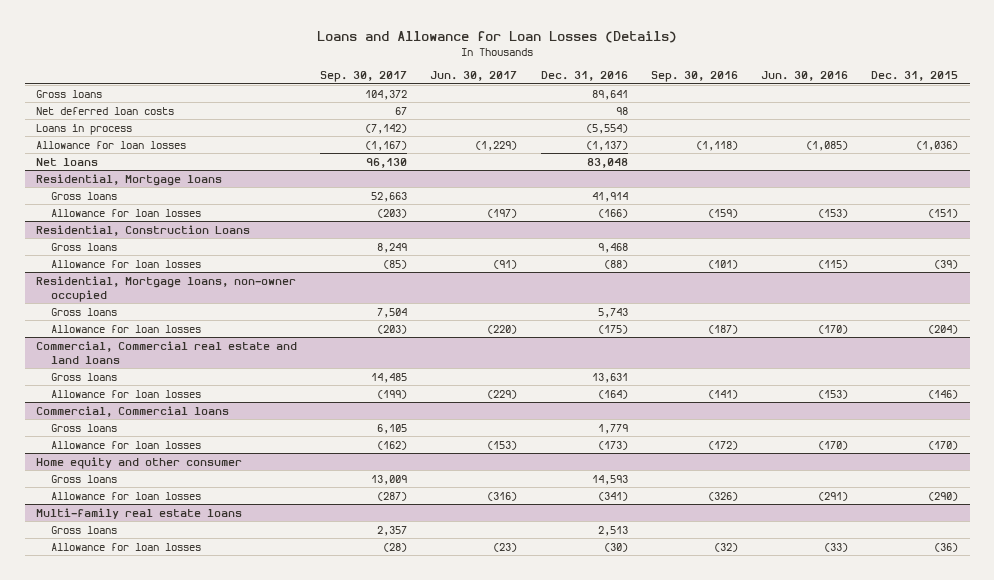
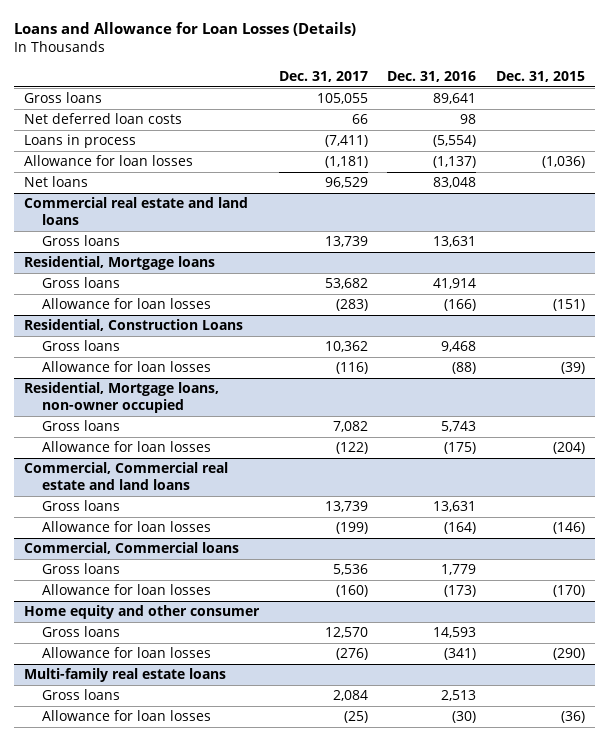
- | Sep. 30, 2017 | Jun. 30, 2017 | Dec. 31, 2016 | Sep. 30, 2016 | Jun. 30, 2016 | Dec. 31, 2015
+ | Dec. 31, 2017 | Dec. 31, 2016 | Dec. 31, 2015
+ Commercial real estate and land loans
+ Gross loans | 13,739 | 13,631 |

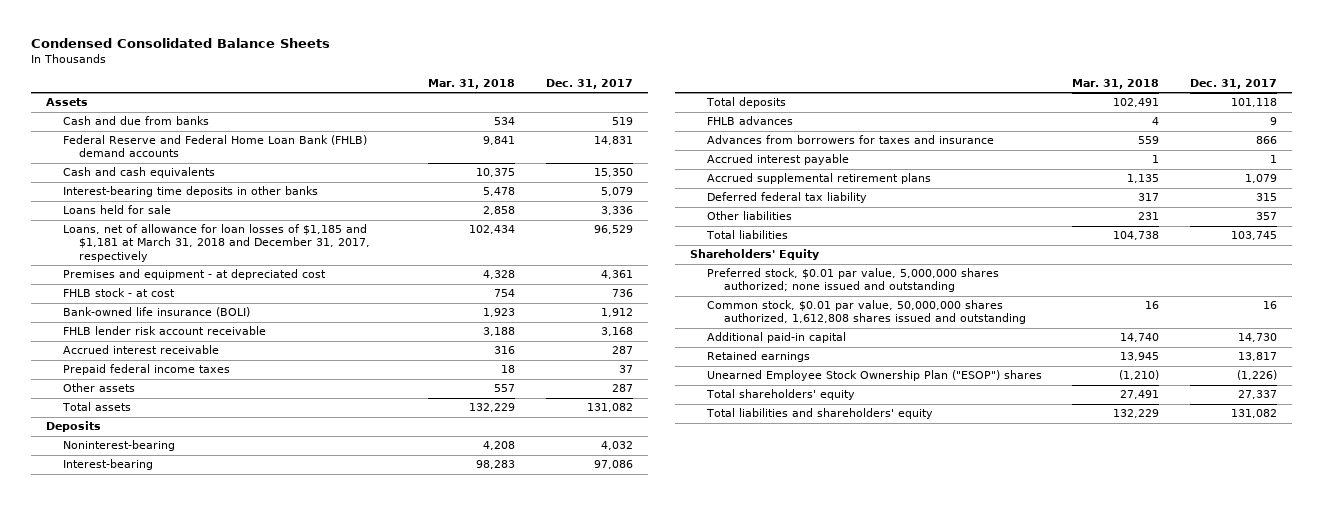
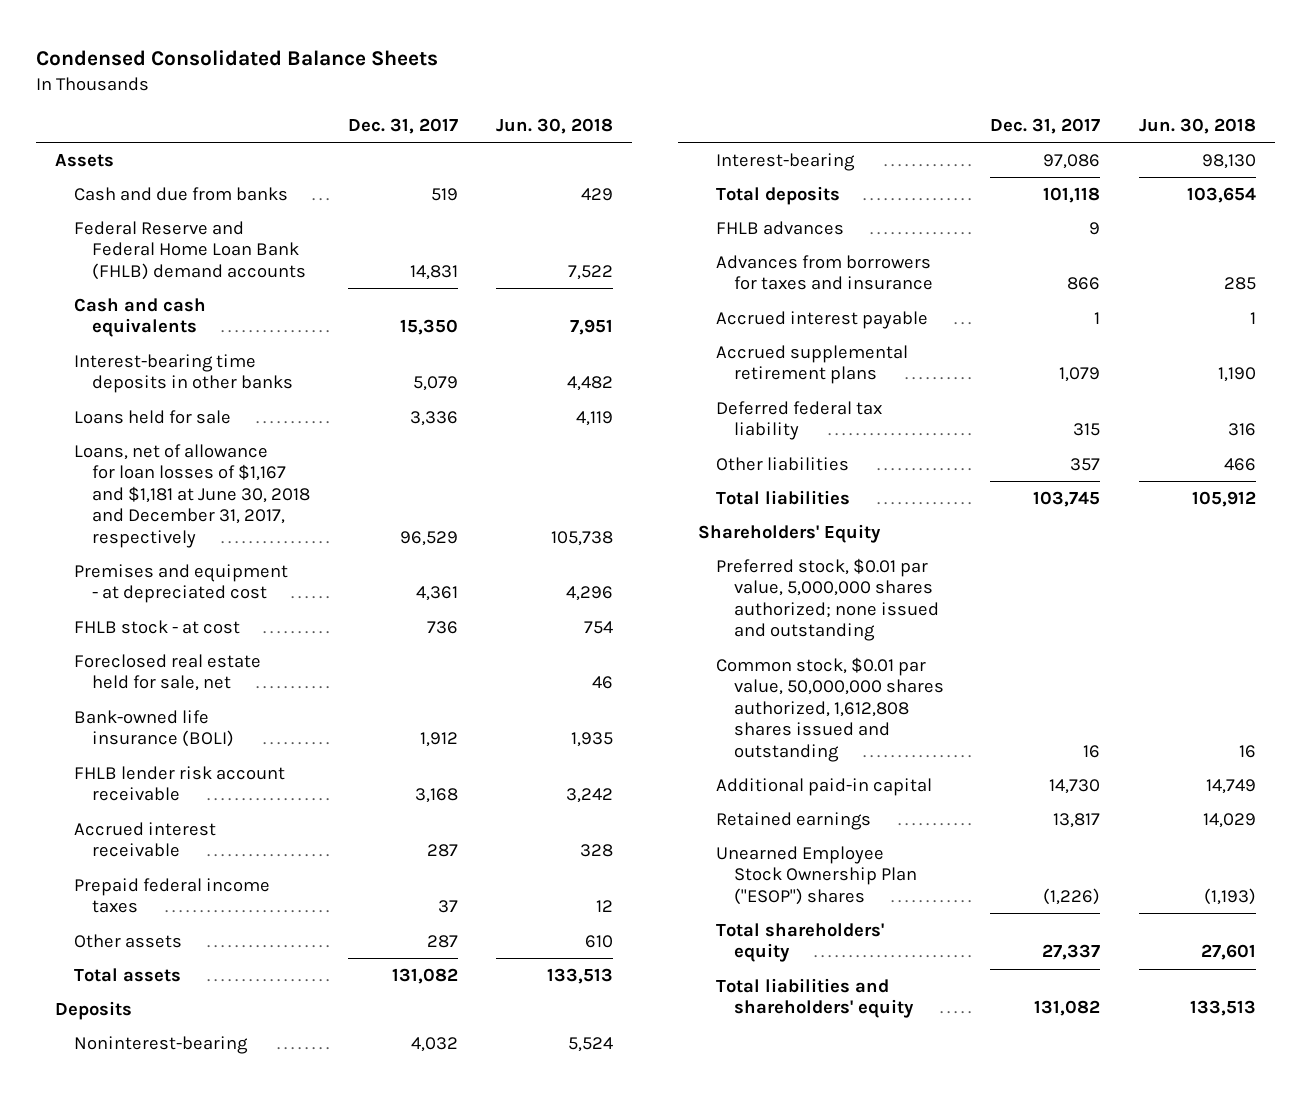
- | Mar. 31, 2018 | Dec. 31, 2017
+ | Dec. 31, 2017 | Jun. 30, 2018
- Loans, net of allowance for loan losses of $1,185 and $1,181 at March 31, 2018 and December 31, 2017, respectively | 102,434 | 96,529
+ Loans, net of allowance for loan losses of $1,167 and $1,181 at June 30, 2018 and December 31, 2017, respectively | 96,529 | 105,738
+ Foreclosed real estate held for sale, net | | 46

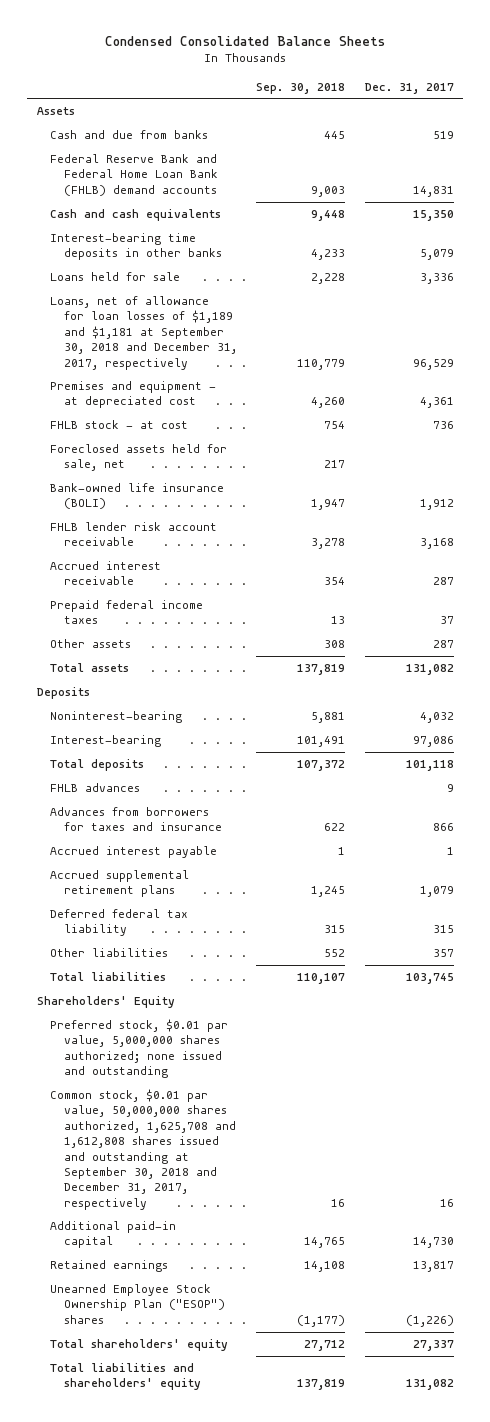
- | Dec. 31, 2017 | Jun. 30, 2018
+ | Sep. 30, 2018 | Dec. 31, 2017
- Federal Reserve and Federal Home Loan Bank (FHLB) demand accounts | 14,831 | 7,522
+ Federal Reserve Bank and Federal Home Loan Bank (FHLB) demand accounts | 9,003 | 14,831
- Loans, net of allowance for loan losses of $1,167 and $1,181 at June 30, 2018 and December 31, 2017, respectively | 96,529 | 105,738
+ Loans, net of allowance for loan losses of $1,189 and $1,181 at September 30, 2018 and December 31, 2017, respectively | 110,779 | 96,529
- Foreclosed real estate held for sale, net | | 46
+ Foreclosed assets held for sale, net | 217 |
- Common stock, $0.01 par value, 50,000,000 shares authorized, 1,612,808 shares issued and outstanding | 16 | 16
+ Common stock, $0.01 par value, 50,000,000 shares authorized, 1,625,708 and 1,612,808 shares issued and outstanding at September 30, 2018 and December 31, 2017, respectively | 16 | 16

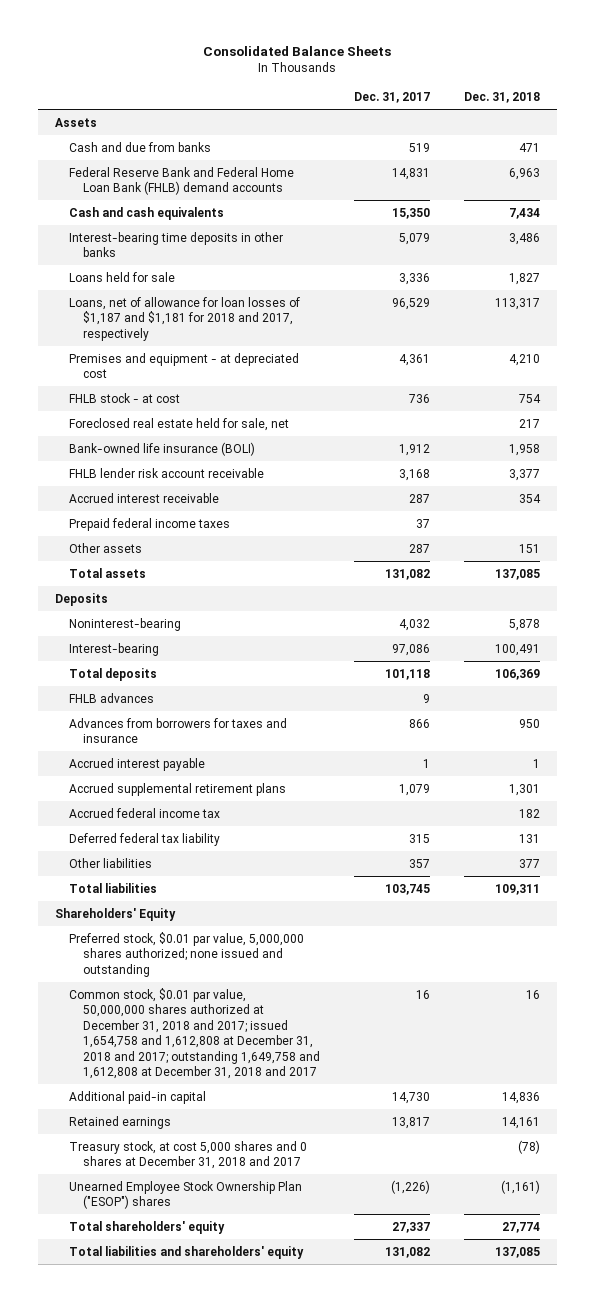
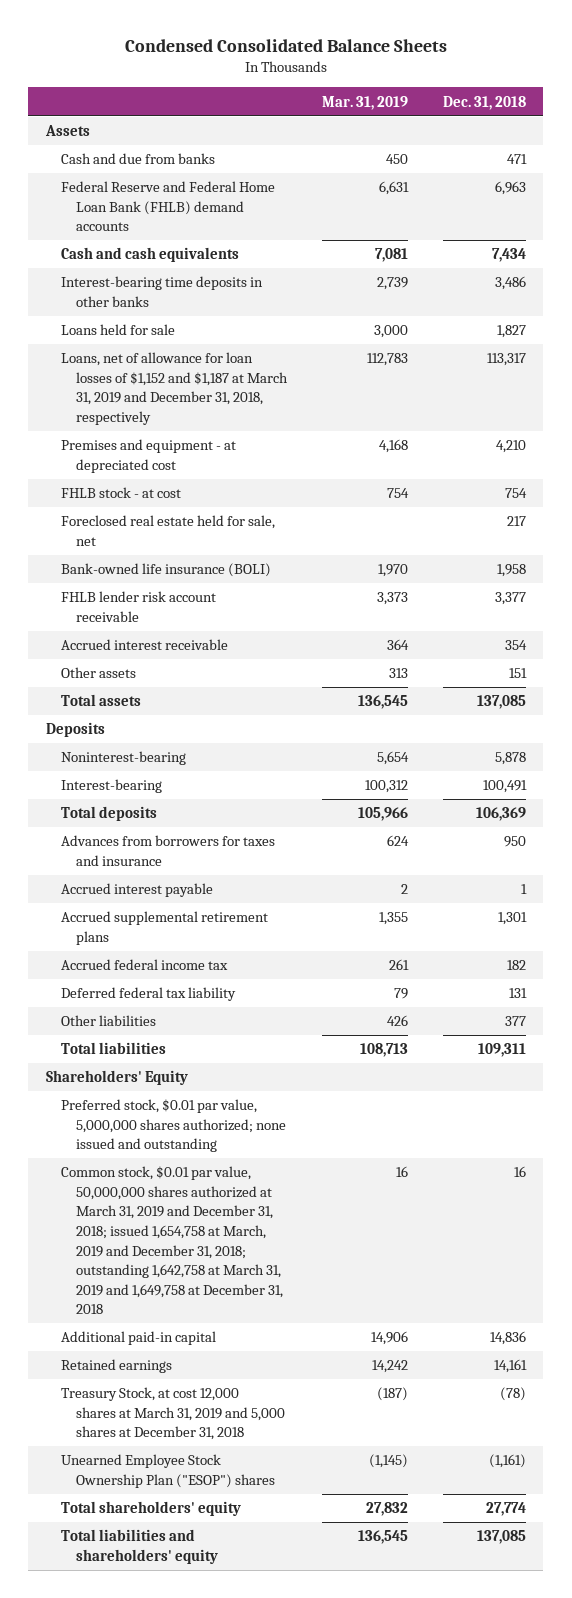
- Consolidated Balance Sheets
+ Condensed Consolidated Balance Sheets
- | Dec. 31, 2017 | Dec. 31, 2018
+ | Mar. 31, 2019 | Dec. 31, 2018
- Federal Reserve Bank and Federal Home Loan Bank (FHLB) demand accounts | 14,831 | 6,963
+ Federal Reserve and Federal Home Loan Bank (FHLB) demand accounts | 6,631 | 6,963
- Loans, net of allowance for loan losses of $1,187 and $1,181 for 2018 and 2017, respectively | 96,529 | 113,317
+ Loans, net of allowance for loan losses of $1,152 and $1,187 at March 31, 2019 and December 31, 2018, respectively | 112,783 | 113,317
- Prepaid federal income taxes | 37 |
- FHLB advances | 9 |
- Common stock, $0.01 par value, 50,000,000 shares authorized at December 31, 2018 and 2017; issued 1,654,758 and 1,612,808 at December 31, 2018 and 2017; outstanding 1,649,758 and 1,612,808 at December 31, 2018 and 2017 | 16 | 16
+ Common stock, $0.01 par value, 50,000,000 shares authorized at March 31, 2019 and December 31, 2018; issued 1,654,758 at March, 2019 and December 31, 2018; outstanding 1,642,758 at March 31, 2019 and 1,649,758 at December 31, 2018 | 16 | 16
- Treasury stock, at cost 5,000 shares and 0 shares at December 31, 2018 and 2017 | | (78)
+ Treasury Stock, at cost 12,000 shares at March 31, 2019 and 5,000 shares at December 31, 2018 | (187) | (78)

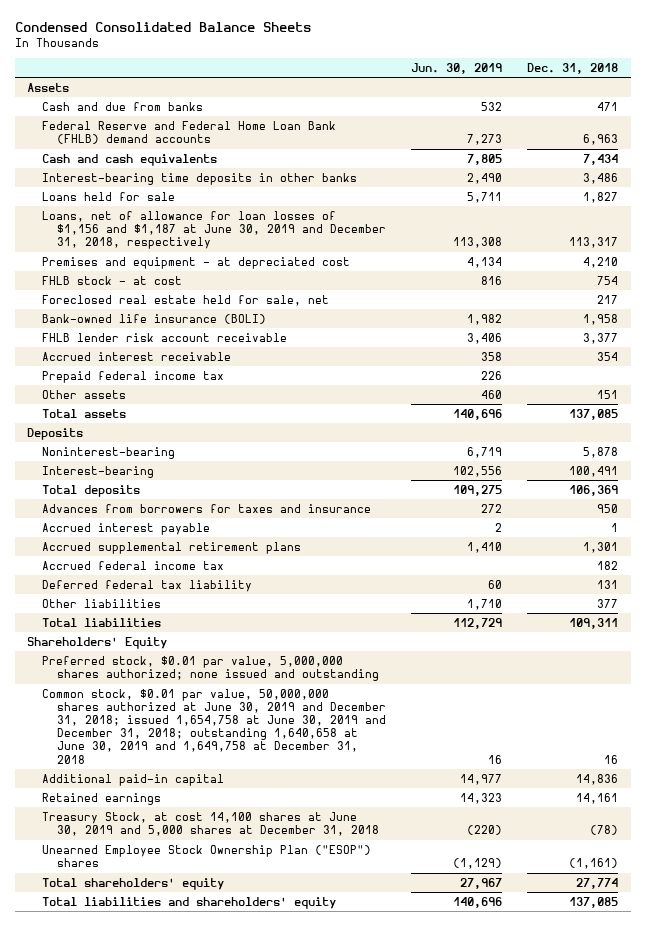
- | Mar. 31, 2019 | Dec. 31, 2018
+ | Jun. 30, 2019 | Dec. 31, 2018
- Loans, net of allowance for loan losses of $1,152 and $1,187 at March 31, 2019 and December 31, 2018, respectively | 112,783 | 113,317
+ Loans, net of allowance for loan losses of $1,156 and $1,187 at June 30, 2019 and December 31, 2018, respectively | 113,308 | 113,317
+ Prepaid federal income tax | 226 |
- Common stock, $0.01 par value, 50,000,000 shares authorized at March 31, 2019 and December 31, 2018; issued 1,654,758 at March, 2019 and December 31, 2018; outstanding 1,642,758 at March 31, 2019 and 1,649,758 at December 31, 2018 | 16 | 16
+ Common stock, $0.01 par value, 50,000,000 shares authorized at June 30, 2019 and December 31, 2018; issued 1,654,758 at June 30, 2019 and December 31, 2018; outstanding 1,640,658 at June 30, 2019 and 1,649,758 at December 31, 2018 | 16 | 16
- Treasury Stock, at cost 12,000 shares at March 31, 2019 and 5,000 shares at December 31, 2018 | (187) | (78)
+ Treasury Stock, at cost 14,100 shares at June 30, 2019 and 5,000 shares at December 31, 2018 | (220) | (78)

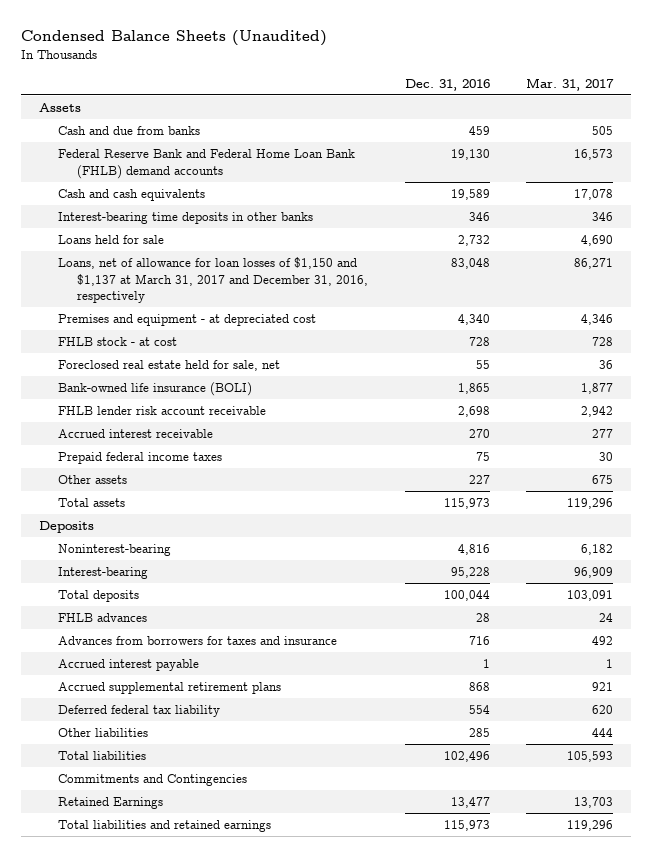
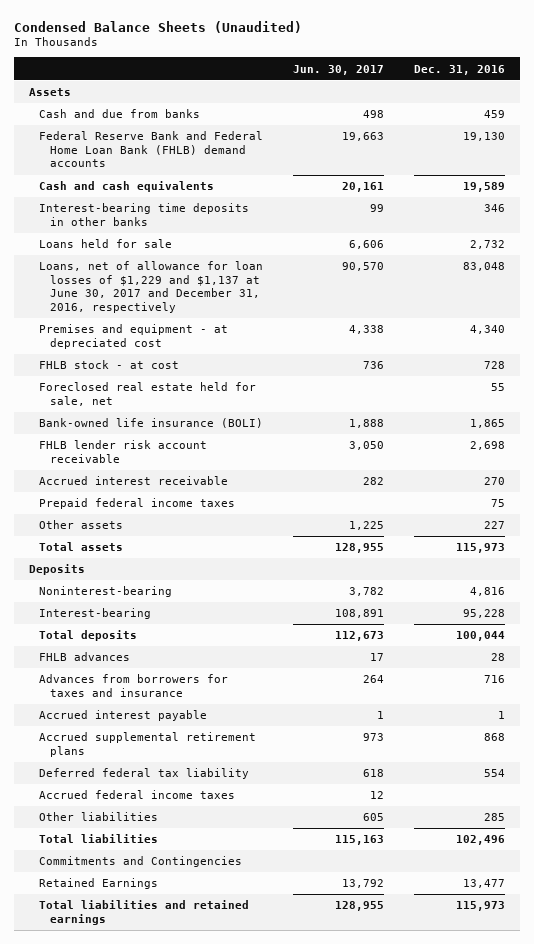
- | Dec. 31, 2016 | Mar. 31, 2017
+ | Jun. 30, 2017 | Dec. 31, 2016
- Loans, net of allowance for loan losses of $1,150 and $1,137 at March 31, 2017 and December 31, 2016, respectively | 83,048 | 86,271
+ Loans, net of allowance for loan losses of $1,229 and $1,137 at June 30, 2017 and December 31, 2016, respectively | 90,570 | 83,048
+ Accrued federal income taxes | 12 |

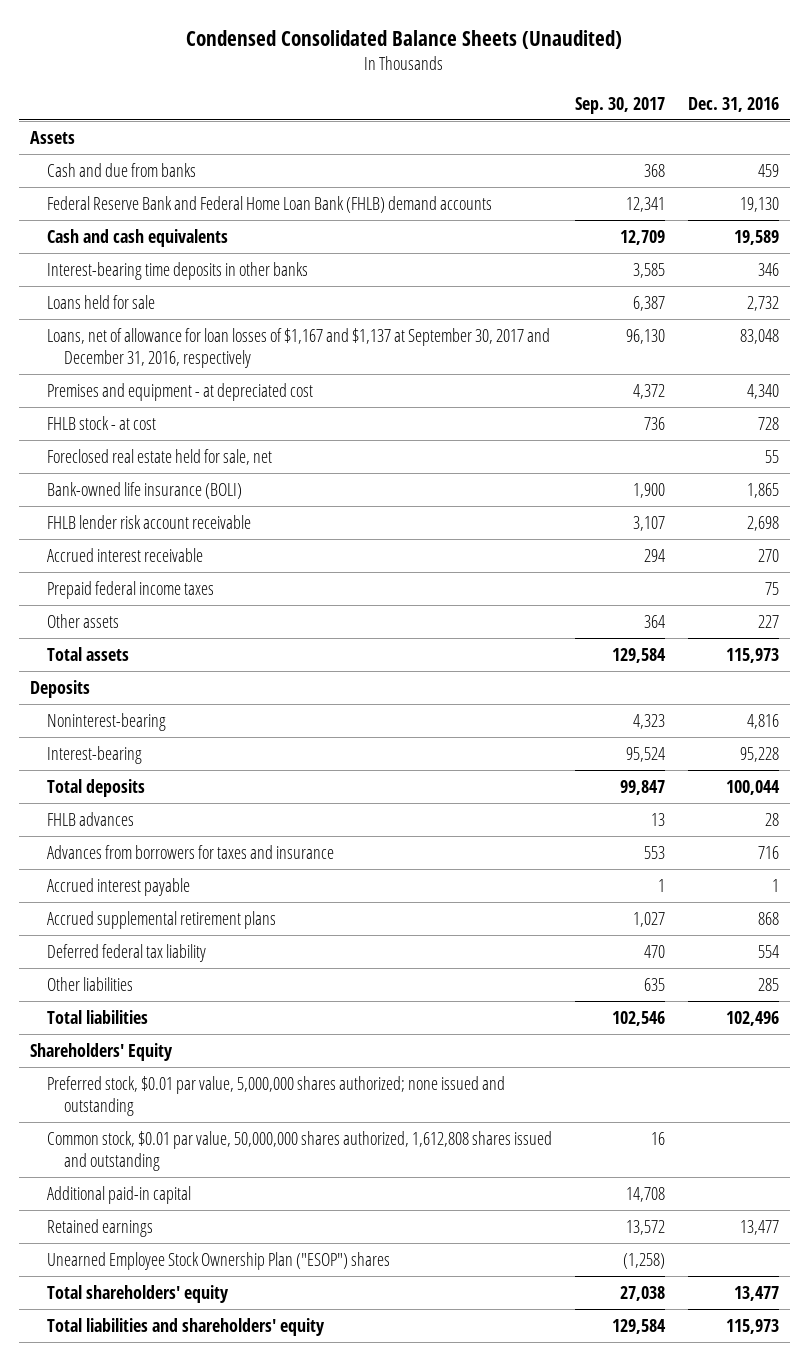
- Condensed Balance Sheets (Unaudited)
+ Condensed Consolidated Balance Sheets (Unaudited)
- | Jun. 30, 2017 | Dec. 31, 2016
+ | Sep. 30, 2017 | Dec. 31, 2016
- Loans, net of allowance for loan losses of $1,229 and $1,137 at June 30, 2017 and December 31, 2016, respectively | 90,570 | 83,048
+ Loans, net of allowance for loan losses of $1,167 and $1,137 at September 30, 2017 and December 31, 2016, respectively | 96,130 | 83,048
- Accrued federal income taxes | 12 |
- Commitments and Contingencies
- Retained Earnings | 13,792 | 13,477
- Total liabilities and retained earnings | 128,955 | 115,973
+ Shareholders' Equity
+ Preferred stock, $0.01 par value, 5,000,000 shares authorized; none issued and outstanding
+ Common stock, $0.01 par value, 50,000,000 shares authorized, 1,612,808 shares issued and outstanding | 16 |
+ Additional paid-in capital | 14,708 |
+ Retained earnings | 13,572 | 13,477
+ Unearned Employee Stock Ownership Plan ("ESOP") shares | (1,258) |
+ Total shareholders' equity | 27,038 | 13,477
+ Total liabilities and shareholders' equity | 129,584 | 115,973

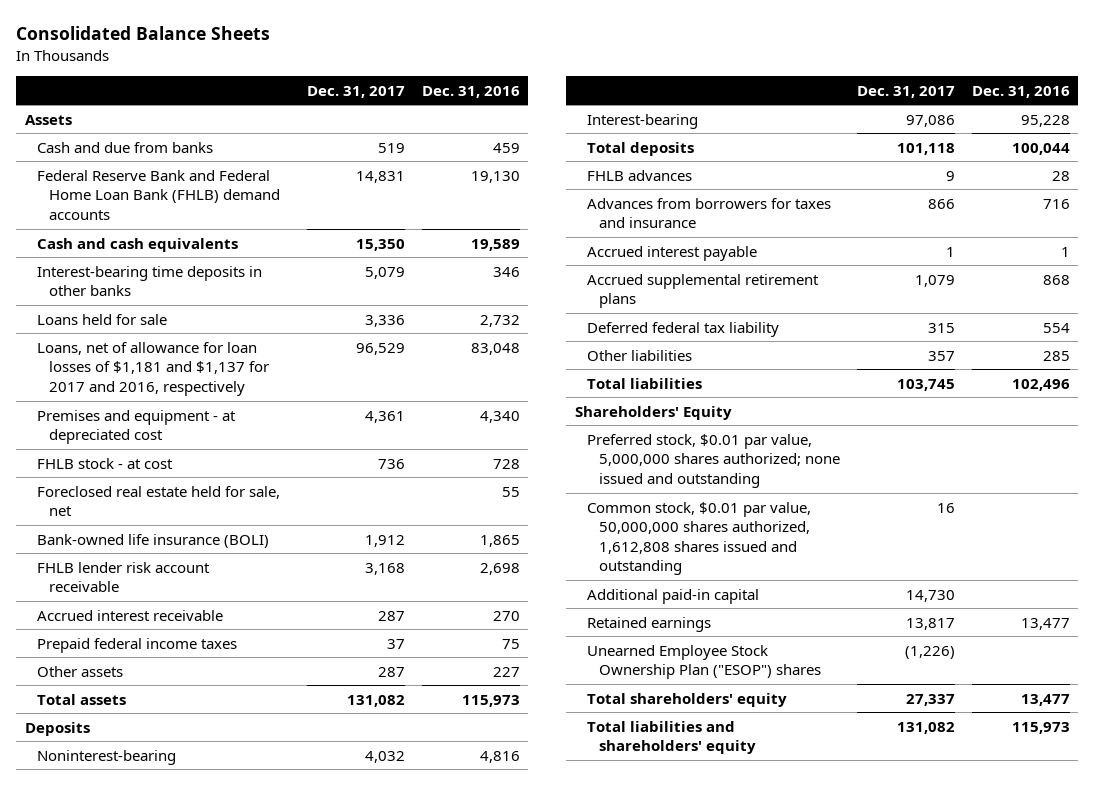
- Condensed Consolidated Balance Sheets (Unaudited)
+ Consolidated Balance Sheets
- | Sep. 30, 2017 | Dec. 31, 2016
+ | Dec. 31, 2017 | Dec. 31, 2016
- Loans, net of allowance for loan losses of $1,167 and $1,137 at September 30, 2017 and December 31, 2016, respectively | 96,130 | 83,048
+ Loans, net of allowance for loan losses of $1,181 and $1,137 for 2017 and 2016, respectively | 96,529 | 83,048

